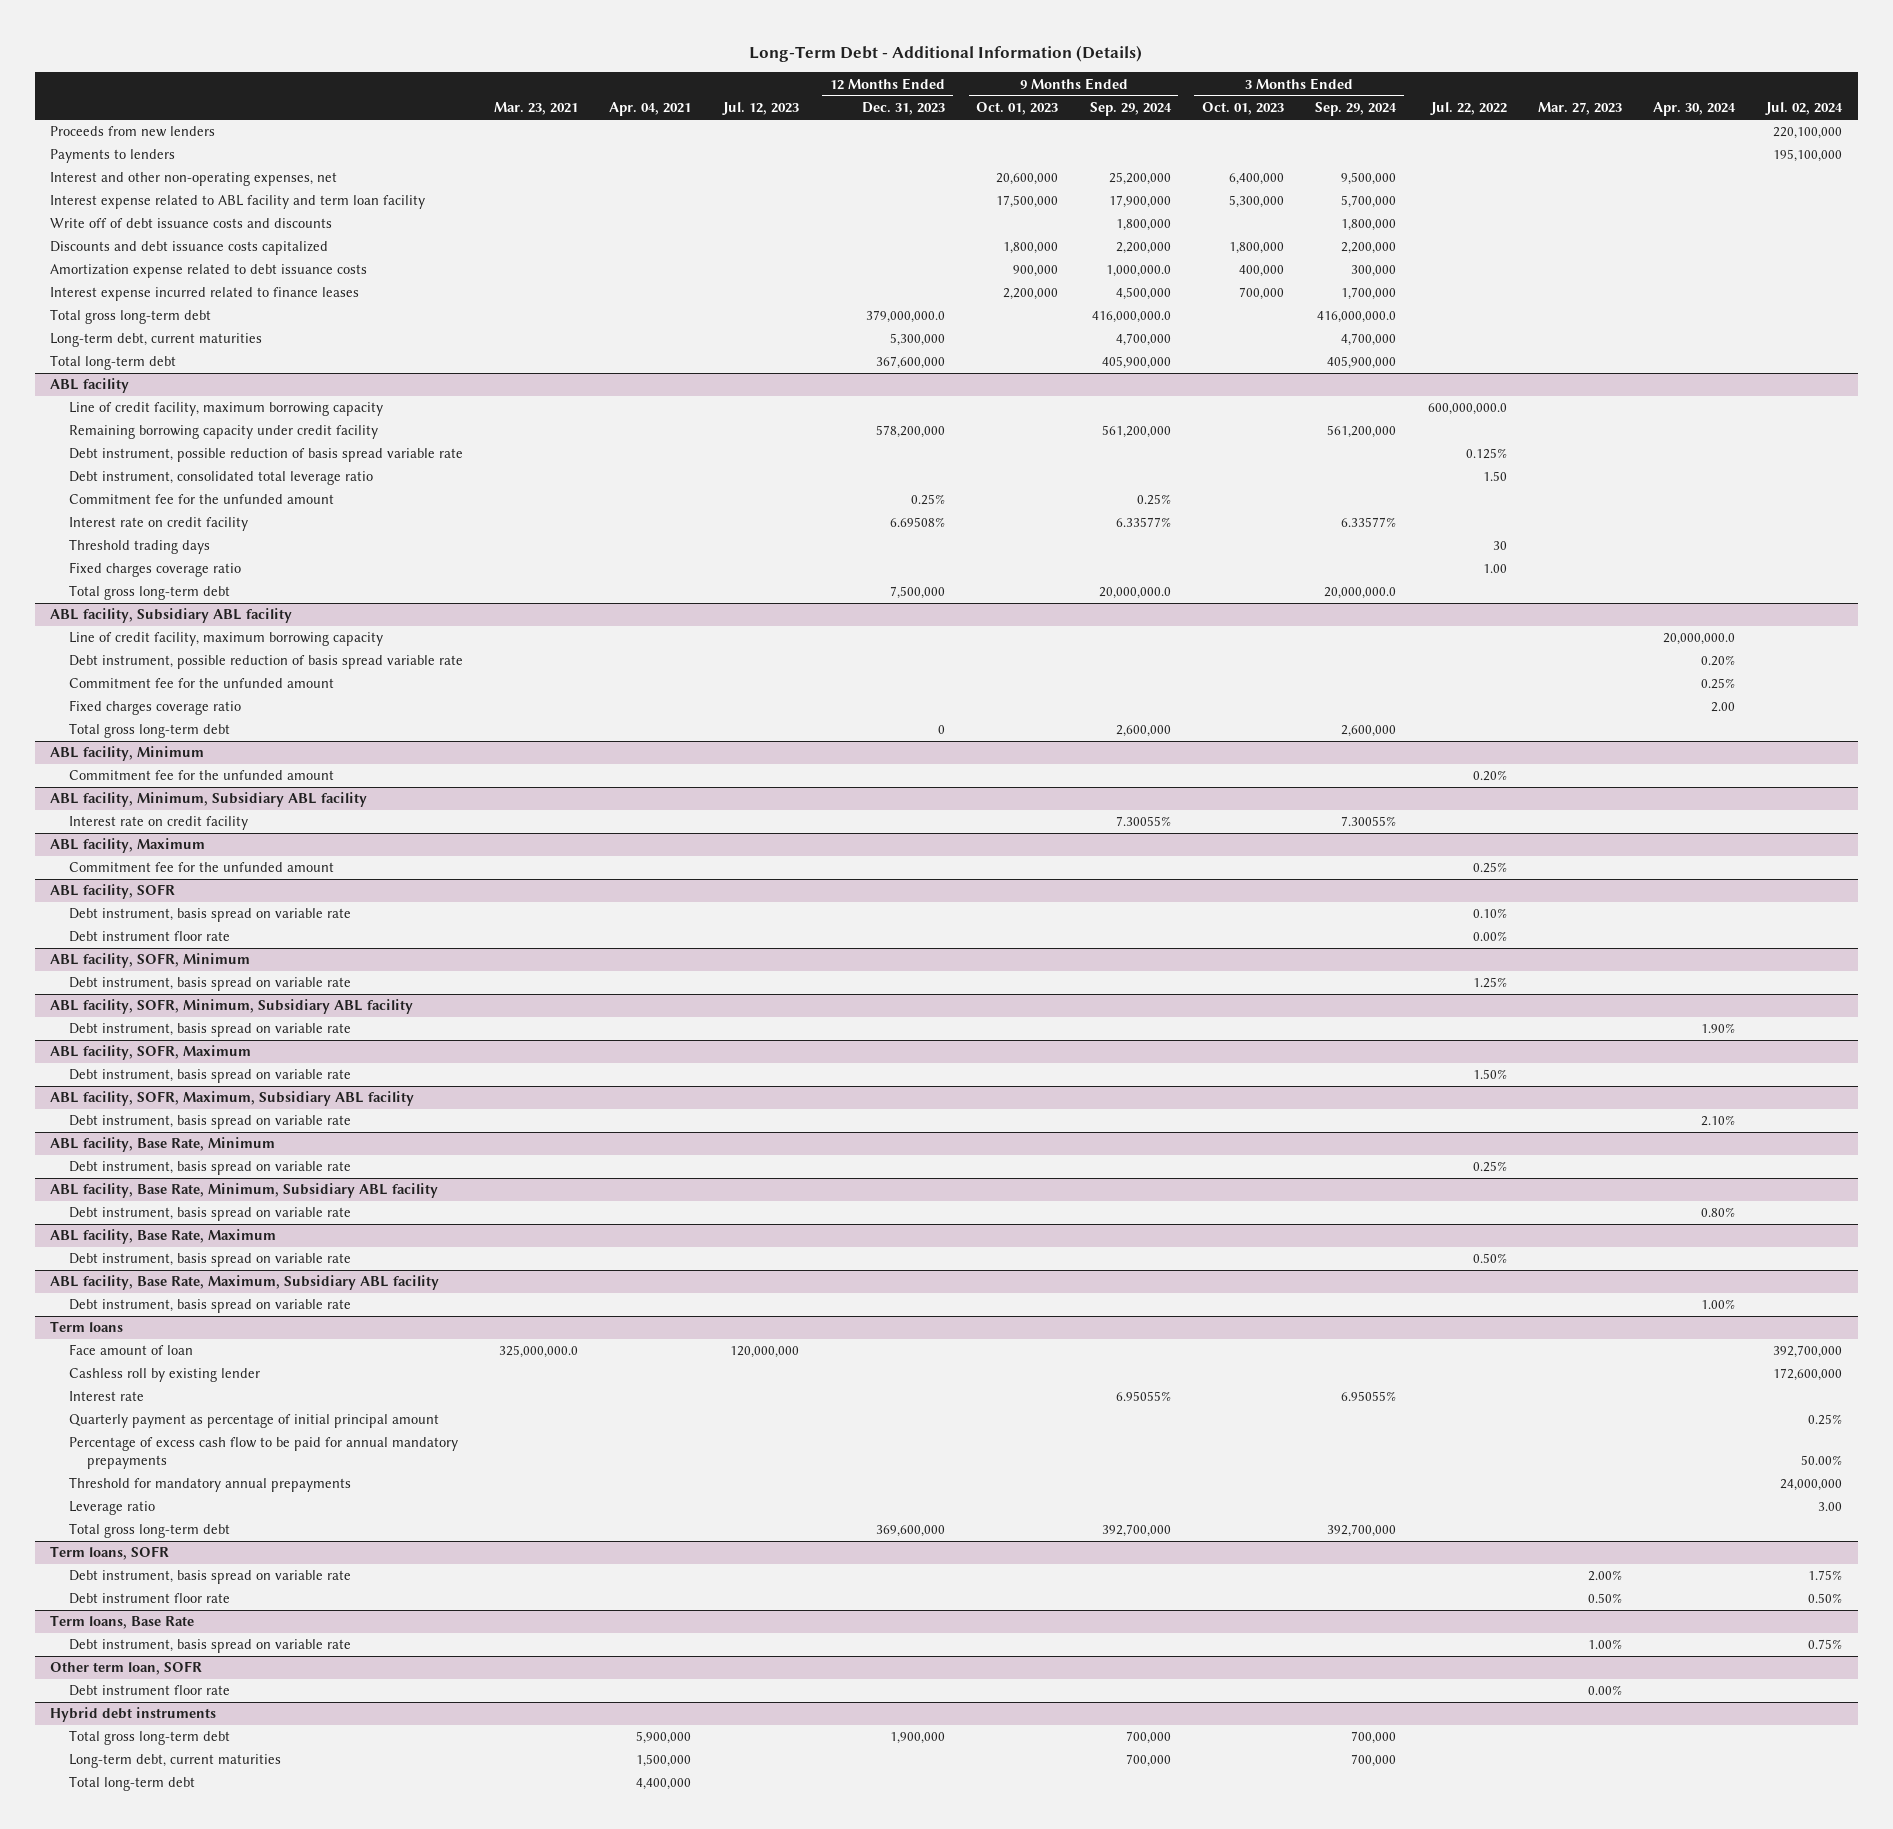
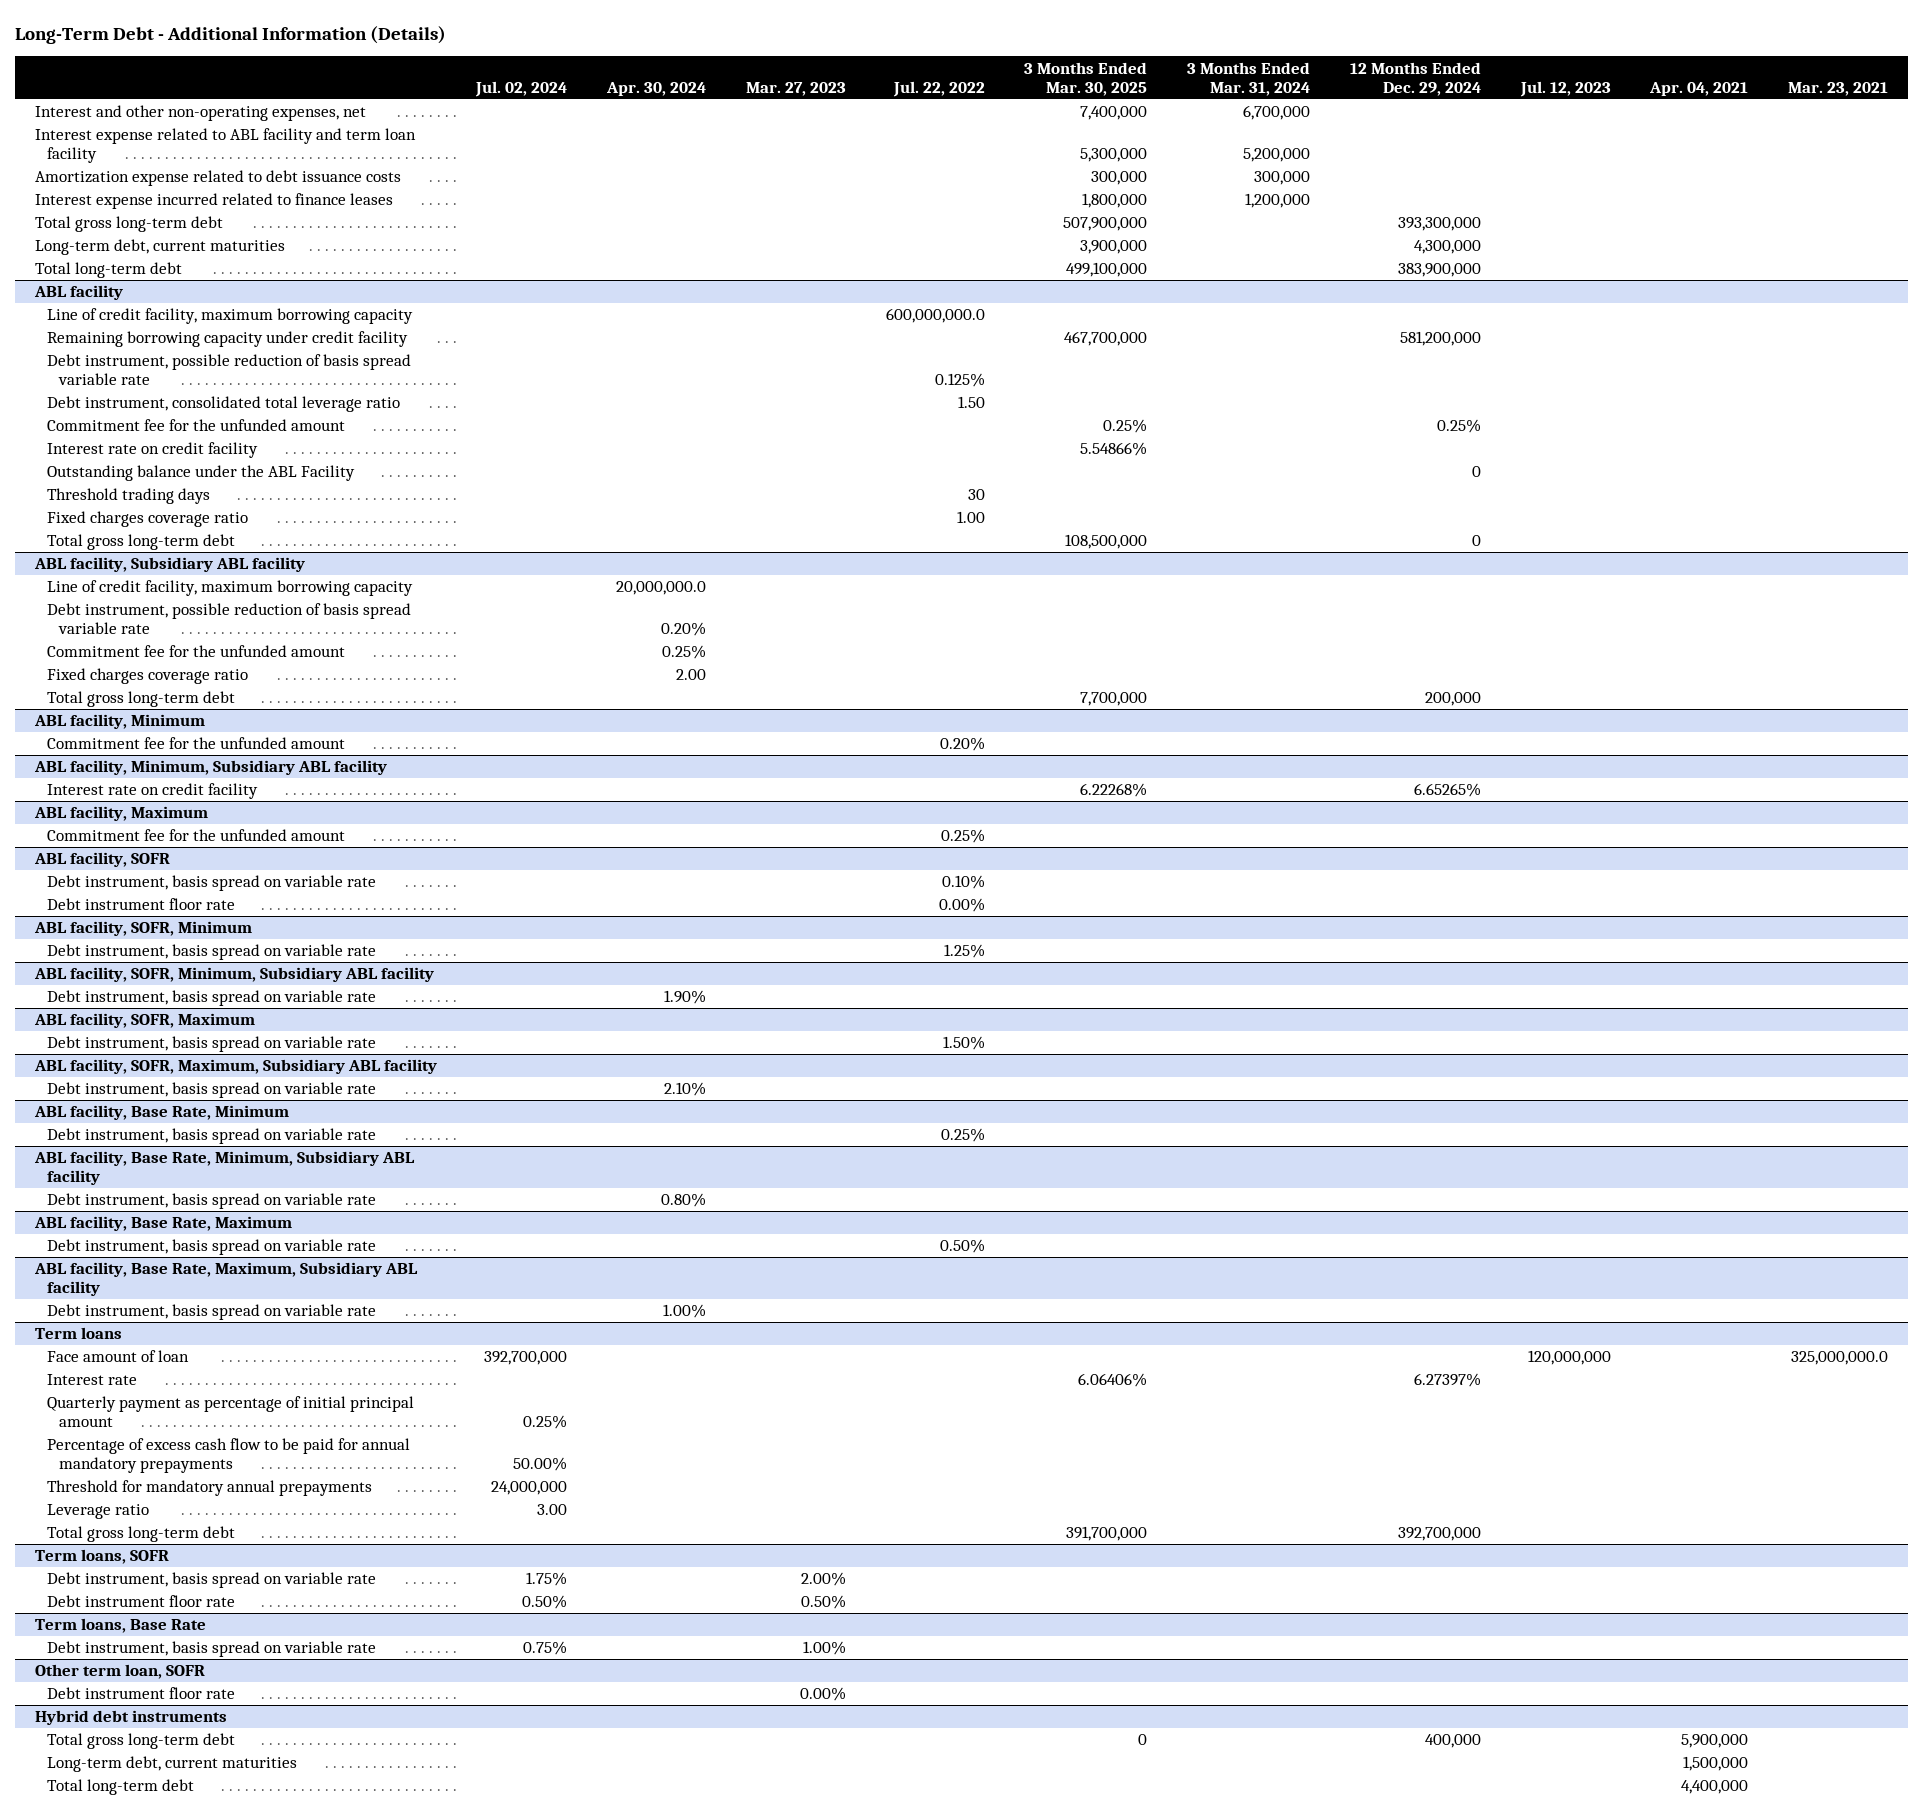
- | Mar. 23, 2021 | Apr. 04, 2021 | Jul. 12, 2023 | 12 Months Ended Dec. 31, 2023 | 9 Months Ended Oct. 01, 2023 | 9 Months Ended Sep. 29, 2024 | 3 Months Ended Oct. 01, 2023 | 3 Months Ended Sep. 29, 2024 | Jul. 22, 2022 | Mar. 27, 2023 | Apr. 30, 2024 | Jul. 02, 2024
+ | Jul. 02, 2024 | Apr. 30, 2024 | Mar. 27, 2023 | Jul. 22, 2022 | 3 Months Ended Mar. 30, 2025 | 3 Months Ended Mar. 31, 2024 | 12 Months Ended Dec. 29, 2024 | Jul. 12, 2023 | Apr. 04, 2021 | Mar. 23, 2021
- Proceeds from new lenders | | | | | | | | | | | | 220,100,000
- Payments to lenders | | | | | | | | | | | | 195,100,000
- Write off of debt issuance costs and discounts | | | | | | 1,800,000 | | 1,800,000 | | | |
- Discounts and debt issuance costs capitalized | | | | | 1,800,000 | 2,200,000 | 1,800,000 | 2,200,000 | | | |
@ ABL facility
+ Outstanding balance under the ABL Facility | | | | | | | 0 | | |
@ Term loans
- Cashless roll by existing lender | | | | | | | | | | | | 172,600,000

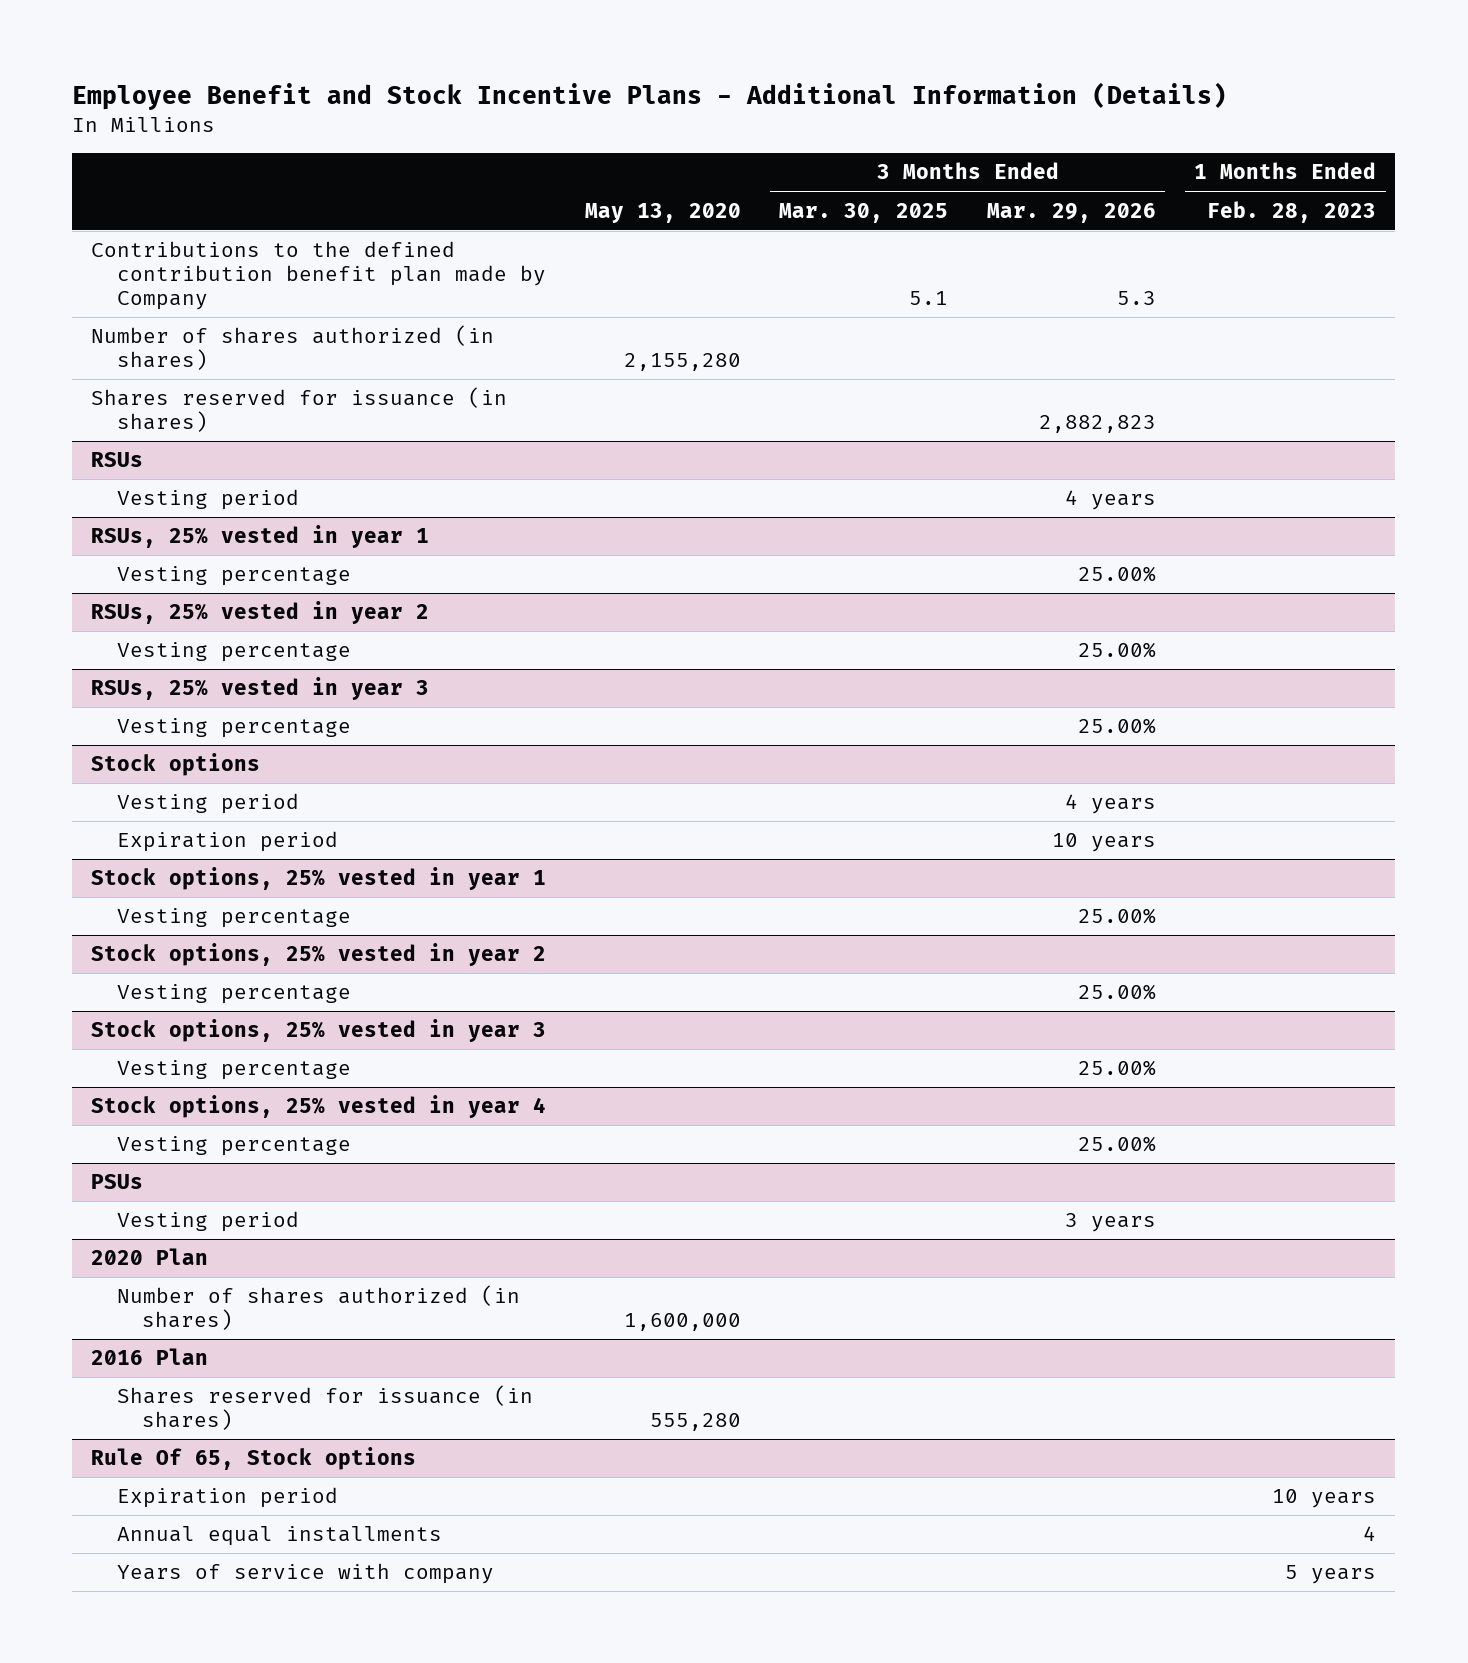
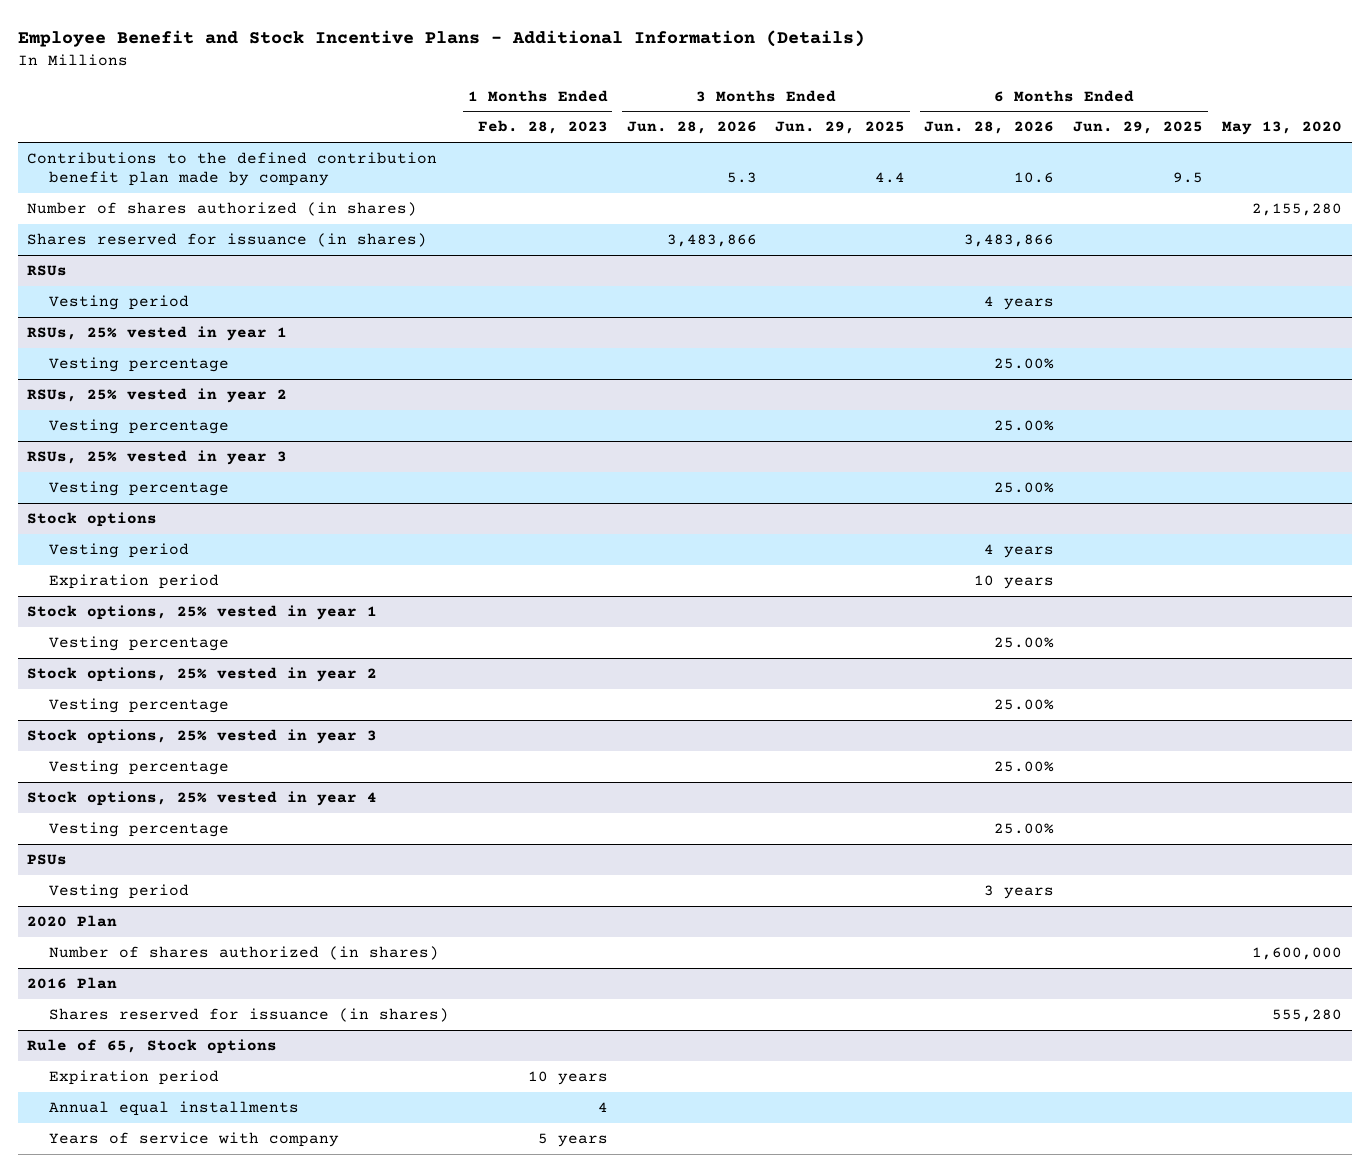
- | May 13, 2020 | 3 Months Ended Mar. 30, 2025 | 3 Months Ended Mar. 29, 2026 | 1 Months Ended Feb. 28, 2023
+ | 1 Months Ended Feb. 28, 2023 | 3 Months Ended Jun. 28, 2026 | 3 Months Ended Jun. 29, 2025 | 6 Months Ended Jun. 28, 2026 | 6 Months Ended Jun. 29, 2025 | May 13, 2020
- Contributions to the defined contribution benefit plan made by Company | | 5.1 | 5.3 |
+ Contributions to the defined contribution benefit plan made by company | | 5.3 | 4.4 | 10.6 | 9.5 |
- Rule Of 65, Stock options
+ Rule of 65, Stock options

